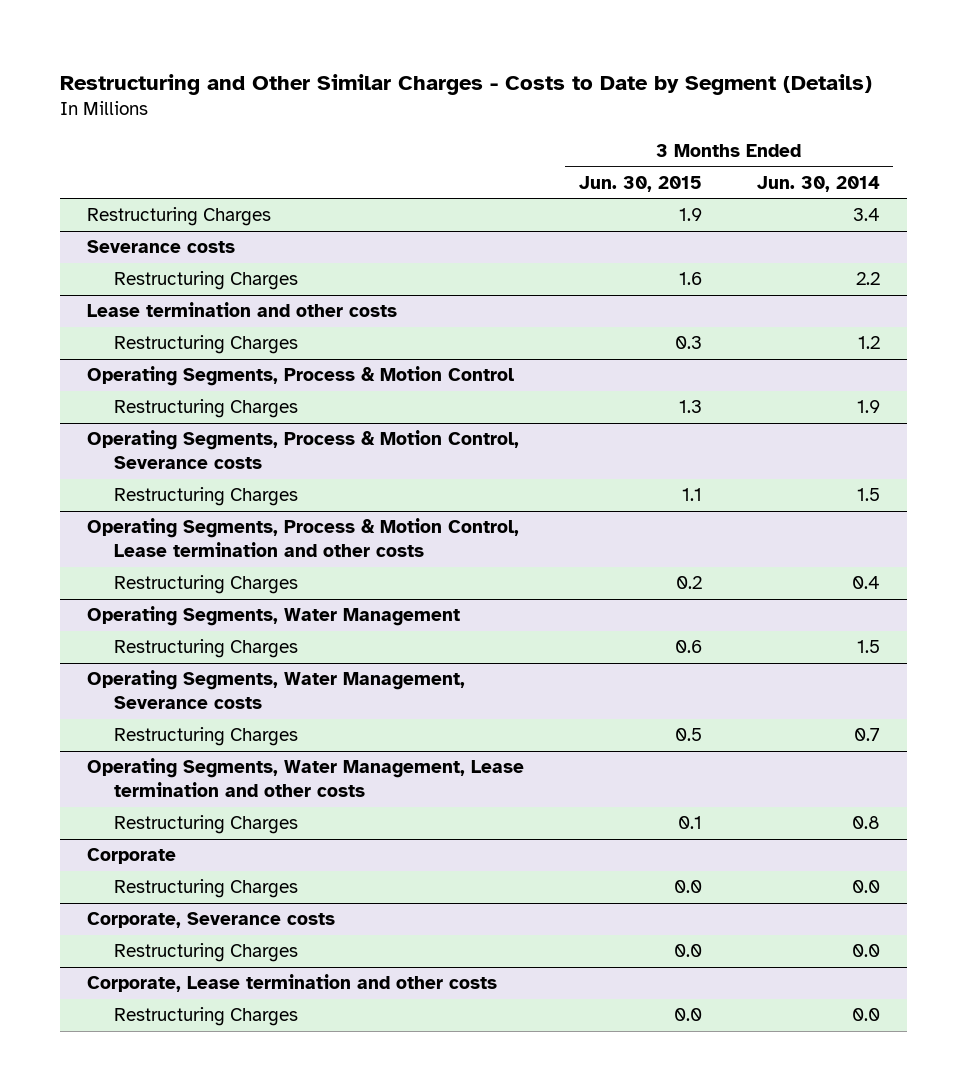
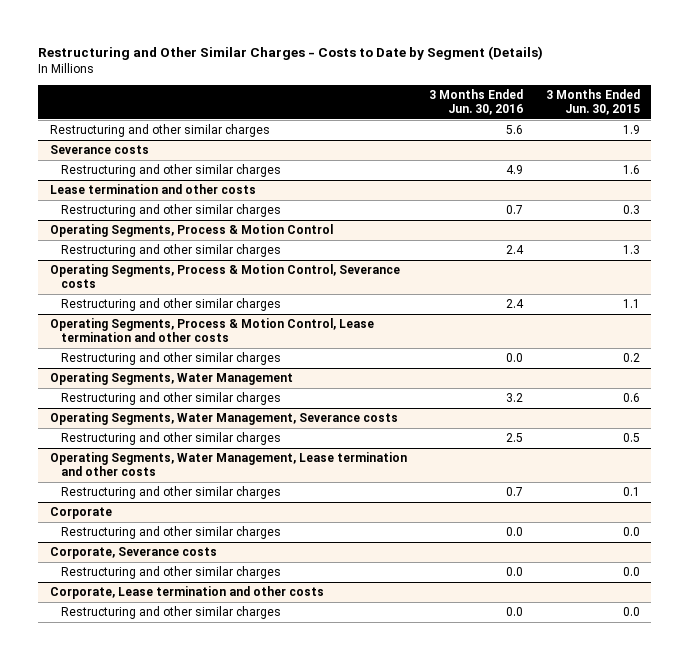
- | 3 Months Ended Jun. 30, 2015 | 3 Months Ended Jun. 30, 2014
+ | 3 Months Ended Jun. 30, 2016 | 3 Months Ended Jun. 30, 2015
- Restructuring Charges | 1.9 | 3.4
+ Restructuring and other similar charges | 5.6 | 1.9
@ Severance costs
- Restructuring Charges | 1.6 | 2.2
+ Restructuring and other similar charges | 4.9 | 1.6
@ Lease termination and other costs
- Restructuring Charges | 0.3 | 1.2
+ Restructuring and other similar charges | 0.7 | 0.3
@ Operating Segments, Process & Motion Control
- Restructuring Charges | 1.3 | 1.9
+ Restructuring and other similar charges | 2.4 | 1.3
@ Operating Segments, Process & Motion Control, Severance costs
- Restructuring Charges | 1.1 | 1.5
+ Restructuring and other similar charges | 2.4 | 1.1
@ Operating Segments, Process & Motion Control, Lease termination and other costs
- Restructuring Charges | 0.2 | 0.4
+ Restructuring and other similar charges | 0.0 | 0.2
@ Operating Segments, Water Management
- Restructuring Charges | 0.6 | 1.5
+ Restructuring and other similar charges | 3.2 | 0.6
@ Operating Segments, Water Management, Severance costs
- Restructuring Charges | 0.5 | 0.7
+ Restructuring and other similar charges | 2.5 | 0.5
@ Operating Segments, Water Management, Lease termination and other costs
- Restructuring Charges | 0.1 | 0.8
+ Restructuring and other similar charges | 0.7 | 0.1
@ Corporate
- Restructuring Charges | 0.0 | 0.0
+ Restructuring and other similar charges | 0.0 | 0.0
@ Corporate, Severance costs
- Restructuring Charges | 0.0 | 0.0
+ Restructuring and other similar charges | 0.0 | 0.0
@ Corporate, Lease termination and other costs
- Restructuring Charges | 0.0 | 0.0
+ Restructuring and other similar charges | 0.0 | 0.0

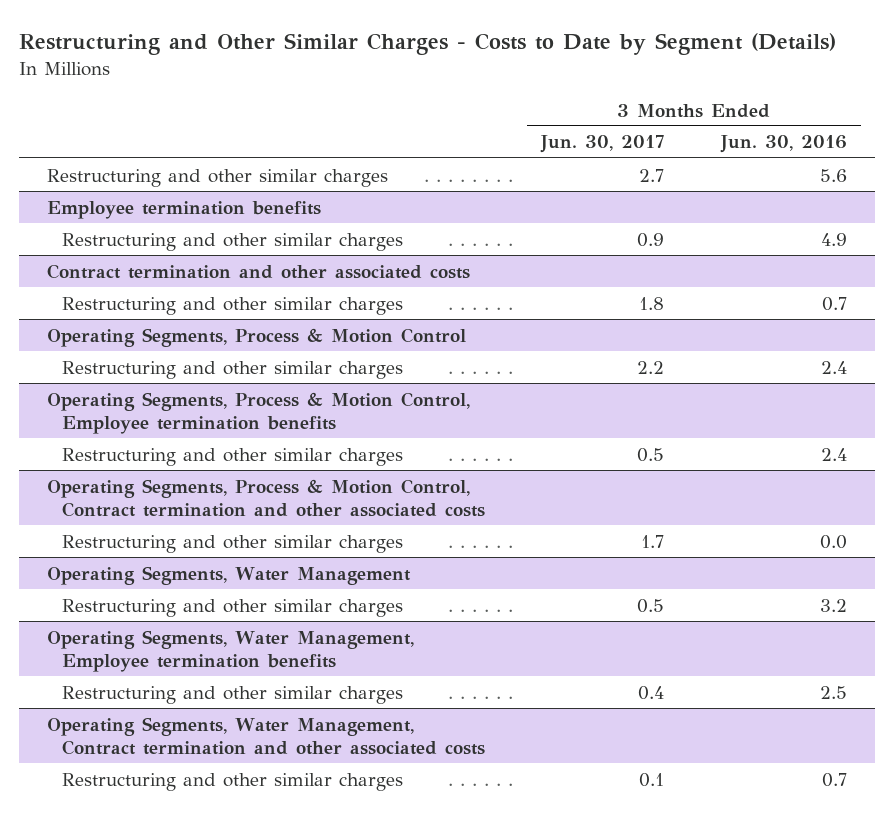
- | 3 Months Ended Jun. 30, 2016 | 3 Months Ended Jun. 30, 2015
+ | 3 Months Ended Jun. 30, 2017 | 3 Months Ended Jun. 30, 2016
- Severance costs
+ Employee termination benefits
- Lease termination and other costs
+ Contract termination and other associated costs
- Operating Segments, Process & Motion Control, Severance costs
+ Operating Segments, Process & Motion Control, Employee termination benefits
- Operating Segments, Process & Motion Control, Lease termination and other costs
+ Operating Segments, Process & Motion Control, Contract termination and other associated costs
- Operating Segments, Water Management, Severance costs
+ Operating Segments, Water Management, Employee termination benefits
- Operating Segments, Water Management, Lease termination and other costs
+ Operating Segments, Water Management, Contract termination and other associated costs
- Corporate
- Restructuring and other similar charges | 0.0 | 0.0
- Corporate, Severance costs
- Restructuring and other similar charges | 0.0 | 0.0
- Corporate, Lease termination and other costs
- Restructuring and other similar charges | 0.0 | 0.0

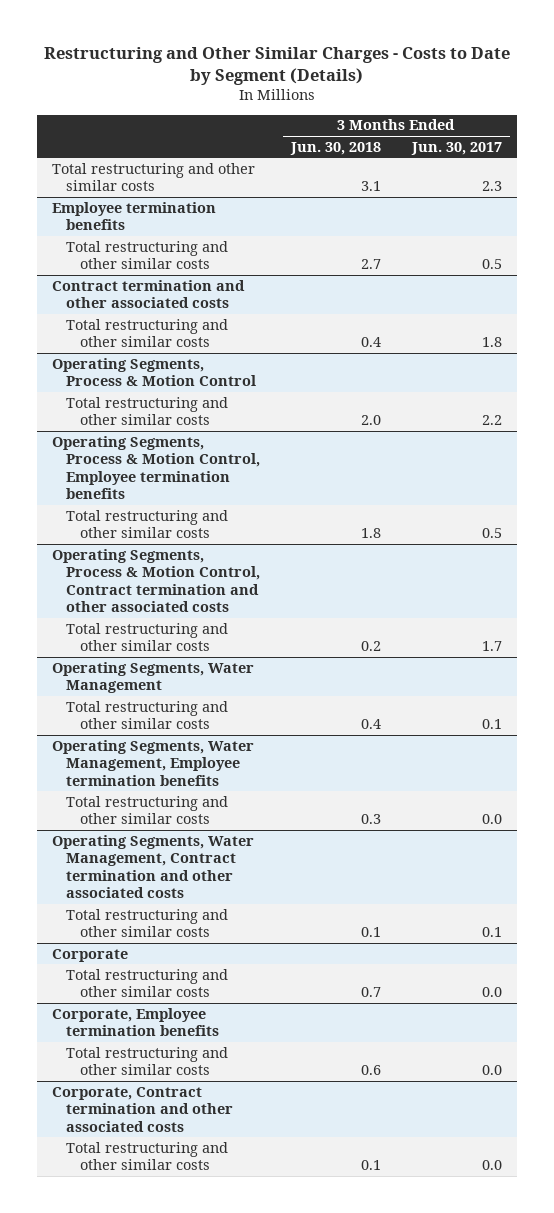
- | 3 Months Ended Jun. 30, 2017 | 3 Months Ended Jun. 30, 2016
+ | 3 Months Ended Jun. 30, 2018 | 3 Months Ended Jun. 30, 2017
- Restructuring and other similar charges | 2.7 | 5.6
+ Total restructuring and other similar costs | 3.1 | 2.3
@ Employee termination benefits
- Restructuring and other similar charges | 0.9 | 4.9
+ Total restructuring and other similar costs | 2.7 | 0.5
@ Contract termination and other associated costs
- Restructuring and other similar charges | 1.8 | 0.7
+ Total restructuring and other similar costs | 0.4 | 1.8
@ Operating Segments, Process & Motion Control
- Restructuring and other similar charges | 2.2 | 2.4
+ Total restructuring and other similar costs | 2.0 | 2.2
@ Operating Segments, Process & Motion Control, Employee termination benefits
- Restructuring and other similar charges | 0.5 | 2.4
+ Total restructuring and other similar costs | 1.8 | 0.5
@ Operating Segments, Process & Motion Control, Contract termination and other associated costs
- Restructuring and other similar charges | 1.7 | 0.0
+ Total restructuring and other similar costs | 0.2 | 1.7
@ Operating Segments, Water Management
- Restructuring and other similar charges | 0.5 | 3.2
+ Total restructuring and other similar costs | 0.4 | 0.1
@ Operating Segments, Water Management, Employee termination benefits
- Restructuring and other similar charges | 0.4 | 2.5
+ Total restructuring and other similar costs | 0.3 | 0.0
@ Operating Segments, Water Management, Contract termination and other associated costs
- Restructuring and other similar charges | 0.1 | 0.7
+ Total restructuring and other similar costs | 0.1 | 0.1
+ Corporate
+ Total restructuring and other similar costs | 0.7 | 0.0
+ Corporate, Employee termination benefits
+ Total restructuring and other similar costs | 0.6 | 0.0
+ Corporate, Contract termination and other associated costs
+ Total restructuring and other similar costs | 0.1 | 0.0

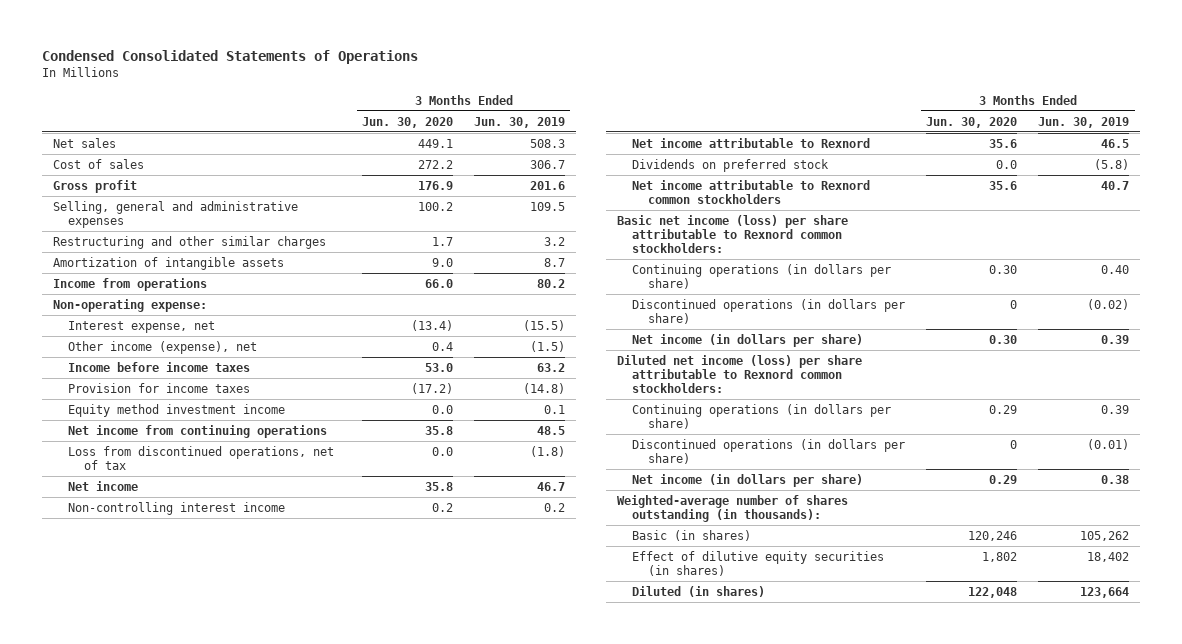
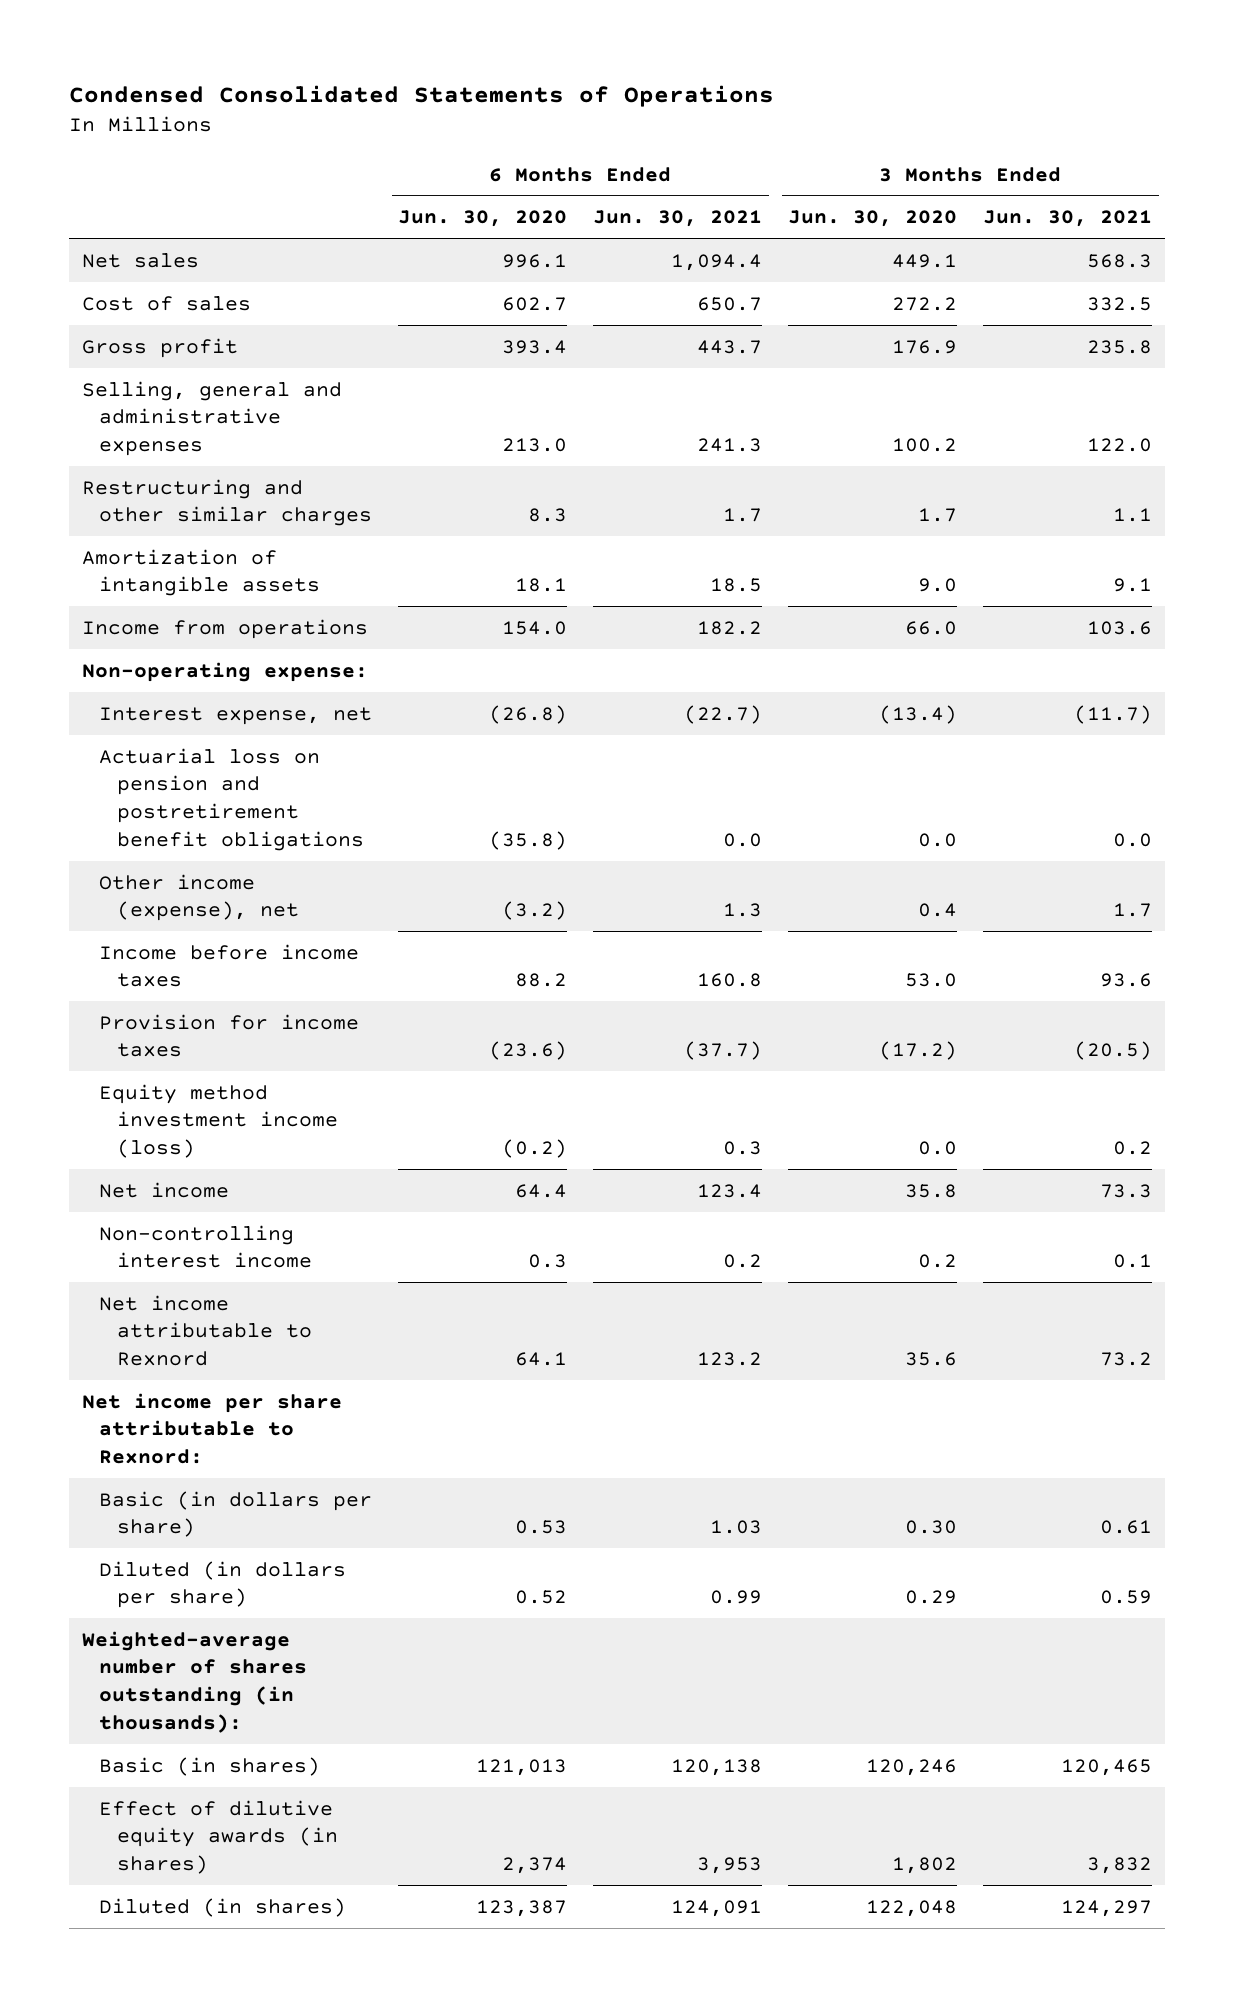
- | 3 Months Ended Jun. 30, 2020 | 3 Months Ended Jun. 30, 2019
+ | 6 Months Ended Jun. 30, 2020 | 6 Months Ended Jun. 30, 2021 | 3 Months Ended Jun. 30, 2020 | 3 Months Ended Jun. 30, 2021
+ Actuarial loss on pension and postretirement benefit obligations | (35.8) | 0.0 | 0.0 | 0.0
- Equity method investment income | 0.0 | 0.1
- Net income from continuing operations | 35.8 | 48.5
- Loss from discontinued operations, net of tax | 0.0 | (1.8)
+ Equity method investment income (loss) | (0.2) | 0.3 | 0.0 | 0.2
- Dividends on preferred stock | 0.0 | (5.8)
- Net income attributable to Rexnord common stockholders | 35.6 | 40.7
- Basic net income (loss) per share attributable to Rexnord common stockholders:
- Continuing operations (in dollars per share) | 0.30 | 0.40
- Discontinued operations (in dollars per share) | 0 | (0.02)
- Net income (in dollars per share) | 0.30 | 0.39
- Diluted net income (loss) per share attributable to Rexnord common stockholders:
- Continuing operations (in dollars per share) | 0.29 | 0.39
- Discontinued operations (in dollars per share) | 0 | (0.01)
- Net income (in dollars per share) | 0.29 | 0.38
+ Net income per share attributable to Rexnord:
+ Basic (in dollars per share) | 0.53 | 1.03 | 0.30 | 0.61
+ Diluted (in dollars per share) | 0.52 | 0.99 | 0.29 | 0.59
- Effect of dilutive equity securities (in shares) | 1,802 | 18,402
+ Effect of dilutive equity awards (in shares) | 2,374 | 3,953 | 1,802 | 3,832

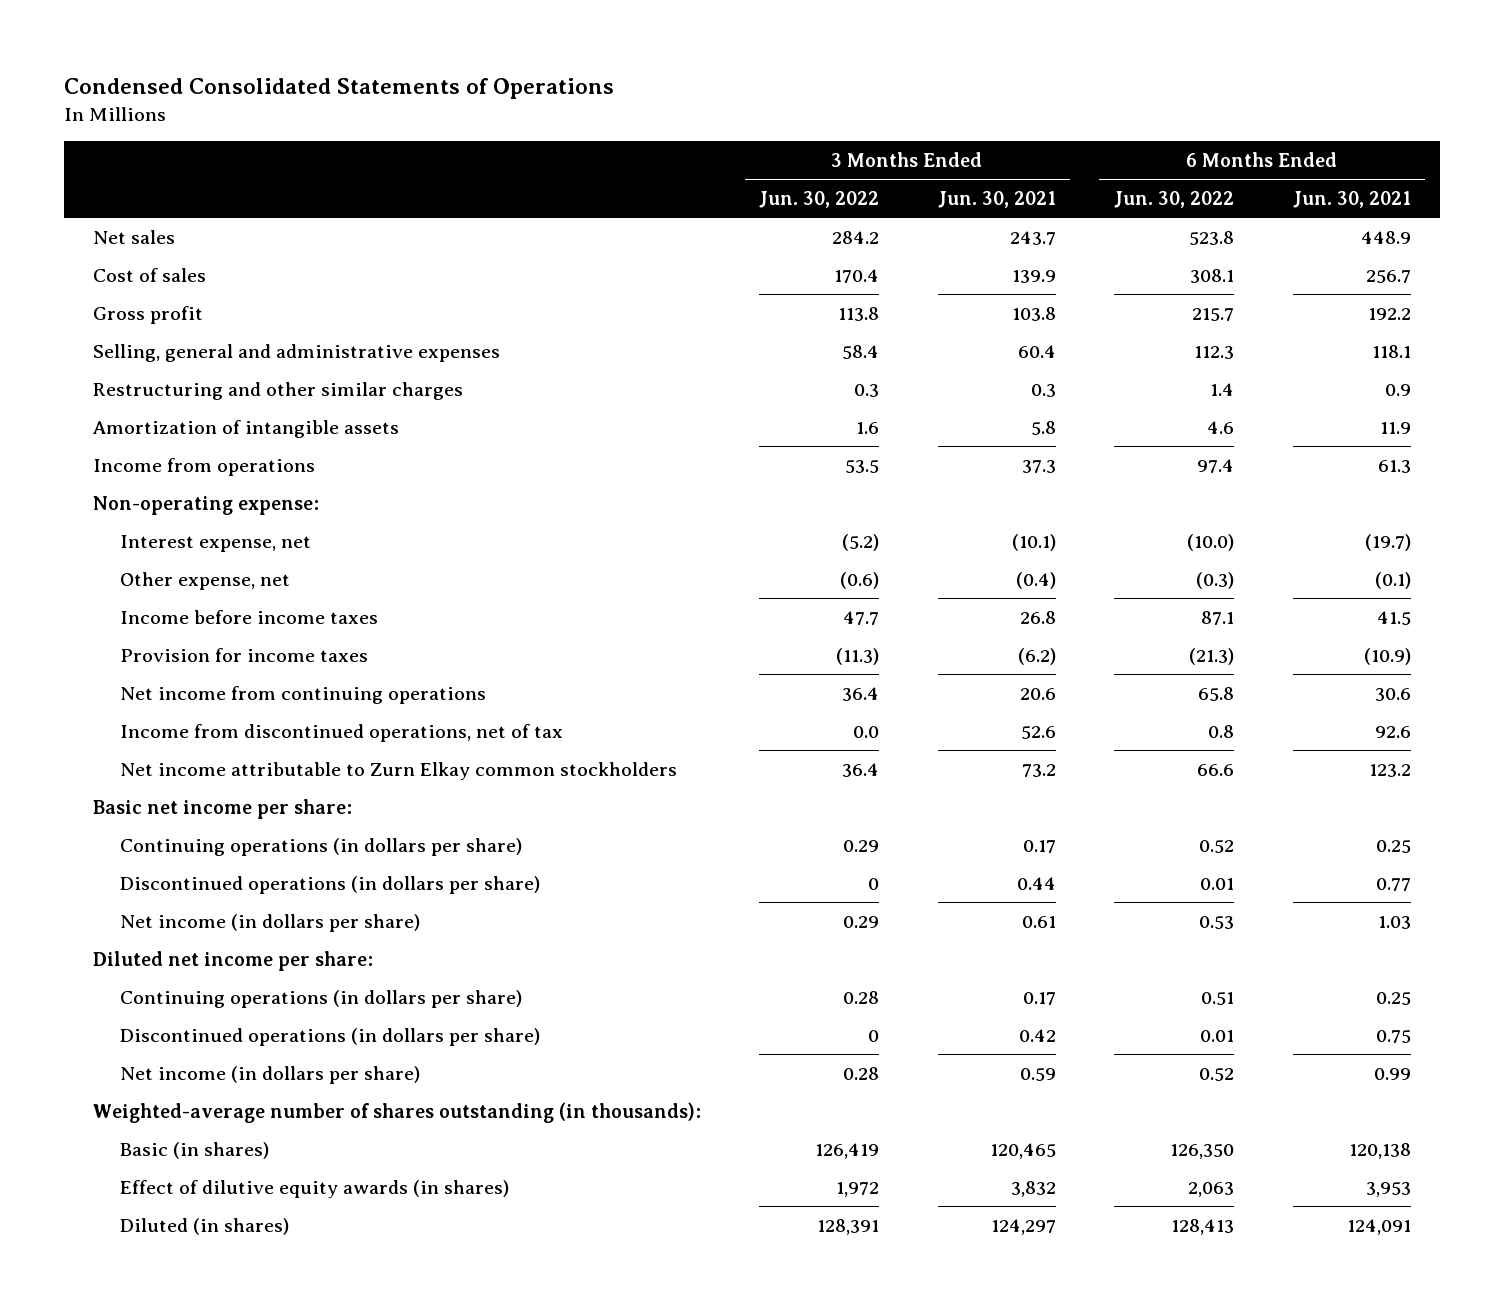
- | 6 Months Ended Jun. 30, 2020 | 6 Months Ended Jun. 30, 2021 | 3 Months Ended Jun. 30, 2020 | 3 Months Ended Jun. 30, 2021
+ | 3 Months Ended Jun. 30, 2022 | 3 Months Ended Jun. 30, 2021 | 6 Months Ended Jun. 30, 2022 | 6 Months Ended Jun. 30, 2021
- Net sales | 996.1 | 1,094.4 | 449.1 | 568.3
- Cost of sales | 602.7 | 650.7 | 272.2 | 332.5
- Gross profit | 393.4 | 443.7 | 176.9 | 235.8
- Selling, general and administrative expenses | 213.0 | 241.3 | 100.2 | 122.0
- Restructuring and other similar charges | 8.3 | 1.7 | 1.7 | 1.1
- Amortization of intangible assets | 18.1 | 18.5 | 9.0 | 9.1
- Income from operations | 154.0 | 182.2 | 66.0 | 103.6
+ Net sales | 284.2 | 243.7 | 523.8 | 448.9
+ Cost of sales | 170.4 | 139.9 | 308.1 | 256.7
+ Gross profit | 113.8 | 103.8 | 215.7 | 192.2
+ Selling, general and administrative expenses | 58.4 | 60.4 | 112.3 | 118.1
+ Restructuring and other similar charges | 0.3 | 0.3 | 1.4 | 0.9
+ Amortization of intangible assets | 1.6 | 5.8 | 4.6 | 11.9
+ Income from operations | 53.5 | 37.3 | 97.4 | 61.3
- Interest expense, net | (26.8) | (22.7) | (13.4) | (11.7)
- Actuarial loss on pension and postretirement benefit obligations | (35.8) | 0.0 | 0.0 | 0.0
- Other income (expense), net | (3.2) | 1.3 | 0.4 | 1.7
- Income before income taxes | 88.2 | 160.8 | 53.0 | 93.6
- Provision for income taxes | (23.6) | (37.7) | (17.2) | (20.5)
- Equity method investment income (loss) | (0.2) | 0.3 | 0.0 | 0.2
- Net income | 64.4 | 123.4 | 35.8 | 73.3
- Non-controlling interest income | 0.3 | 0.2 | 0.2 | 0.1
- Net income attributable to Rexnord | 64.1 | 123.2 | 35.6 | 73.2
- Net income per share attributable to Rexnord:
- Basic (in dollars per share) | 0.53 | 1.03 | 0.30 | 0.61
- Diluted (in dollars per share) | 0.52 | 0.99 | 0.29 | 0.59
+ Interest expense, net | (5.2) | (10.1) | (10.0) | (19.7)
+ Other expense, net | (0.6) | (0.4) | (0.3) | (0.1)
+ Income before income taxes | 47.7 | 26.8 | 87.1 | 41.5
+ Provision for income taxes | (11.3) | (6.2) | (21.3) | (10.9)
+ Net income from continuing operations | 36.4 | 20.6 | 65.8 | 30.6
+ Income from discontinued operations, net of tax | 0.0 | 52.6 | 0.8 | 92.6
+ Net income attributable to Zurn Elkay common stockholders | 36.4 | 73.2 | 66.6 | 123.2
+ Basic net income per share:
+ Continuing operations (in dollars per share) | 0.29 | 0.17 | 0.52 | 0.25
+ Discontinued operations (in dollars per share) | 0 | 0.44 | 0.01 | 0.77
+ Net income (in dollars per share) | 0.29 | 0.61 | 0.53 | 1.03
+ Diluted net income per share:
+ Continuing operations (in dollars per share) | 0.28 | 0.17 | 0.51 | 0.25
+ Discontinued operations (in dollars per share) | 0 | 0.42 | 0.01 | 0.75
+ Net income (in dollars per share) | 0.28 | 0.59 | 0.52 | 0.99

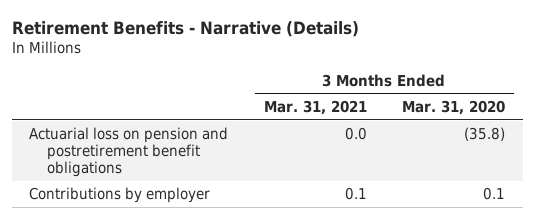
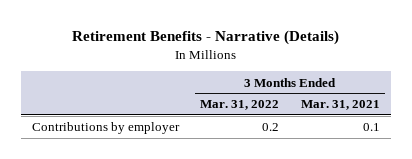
- | 3 Months Ended Mar. 31, 2021 | 3 Months Ended Mar. 31, 2020
+ | 3 Months Ended Mar. 31, 2022 | 3 Months Ended Mar. 31, 2021
- Actuarial loss on pension and postretirement benefit obligations | 0.0 | (35.8)

